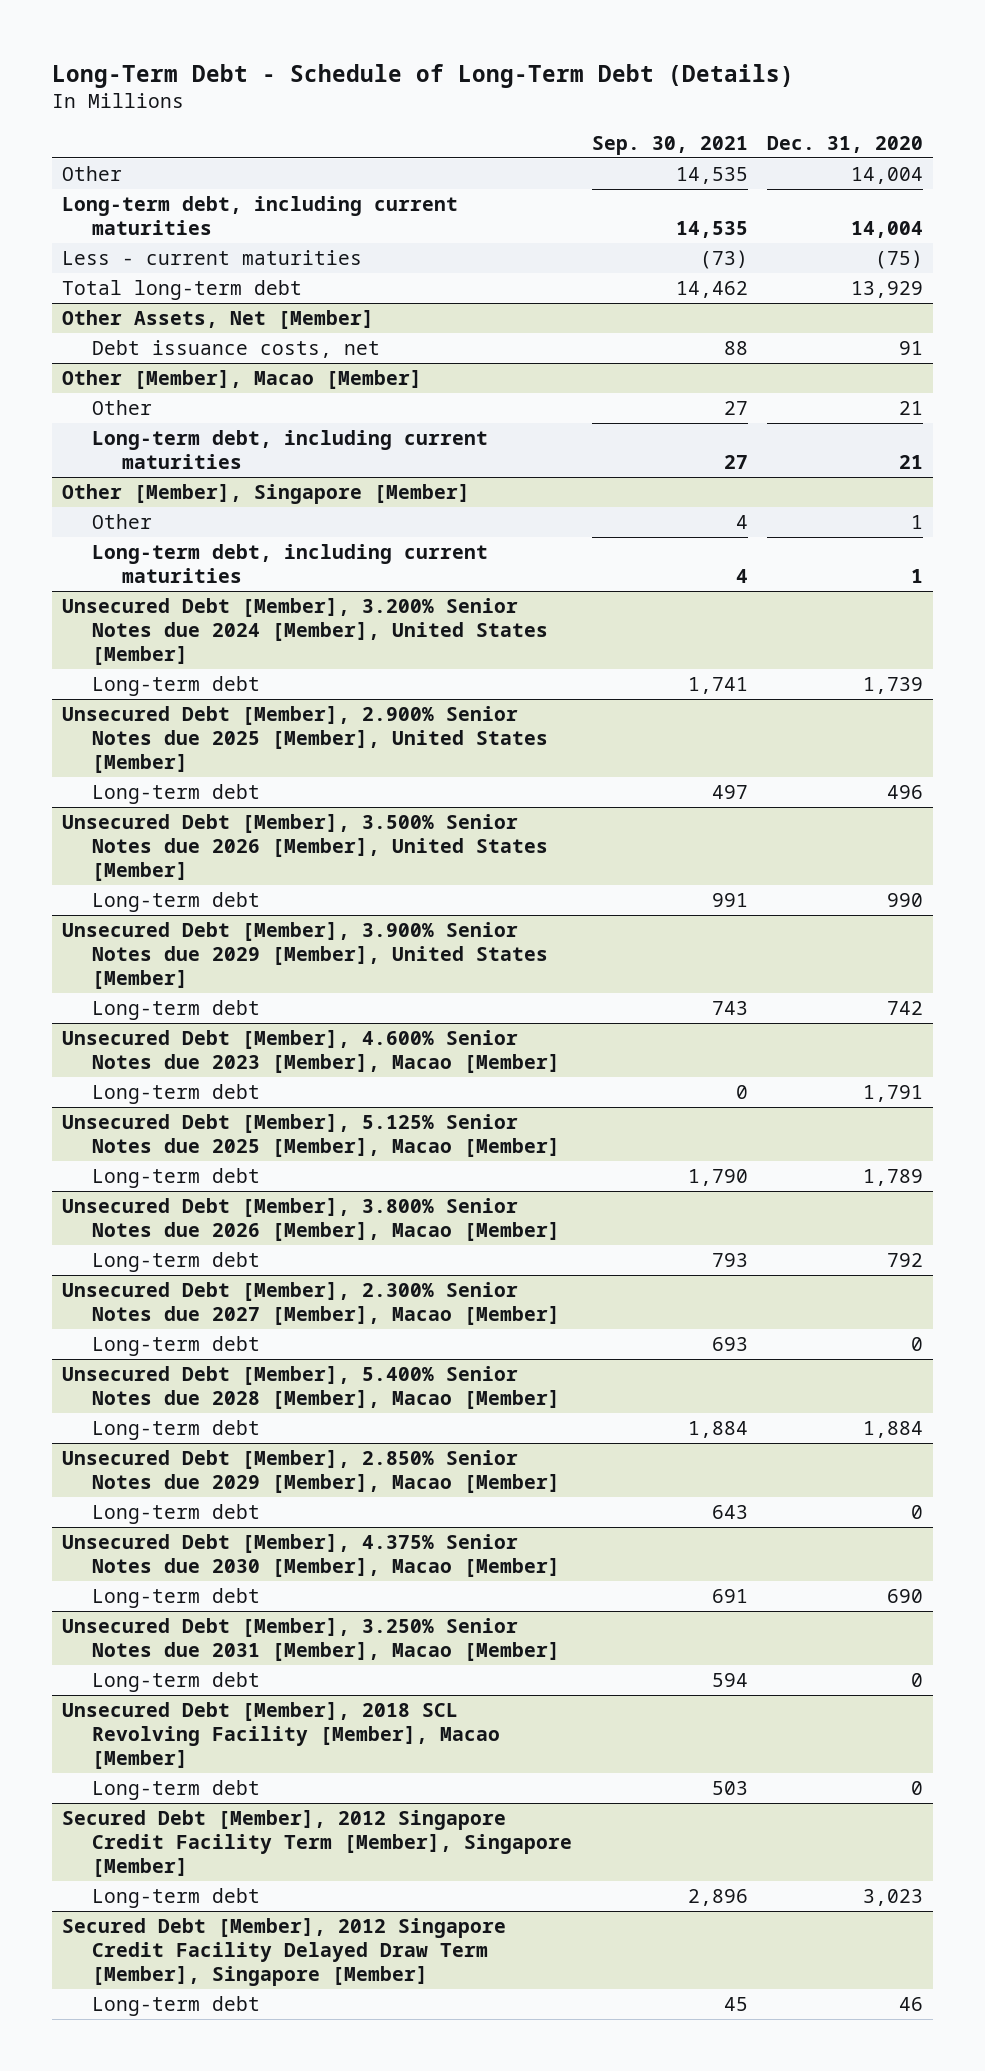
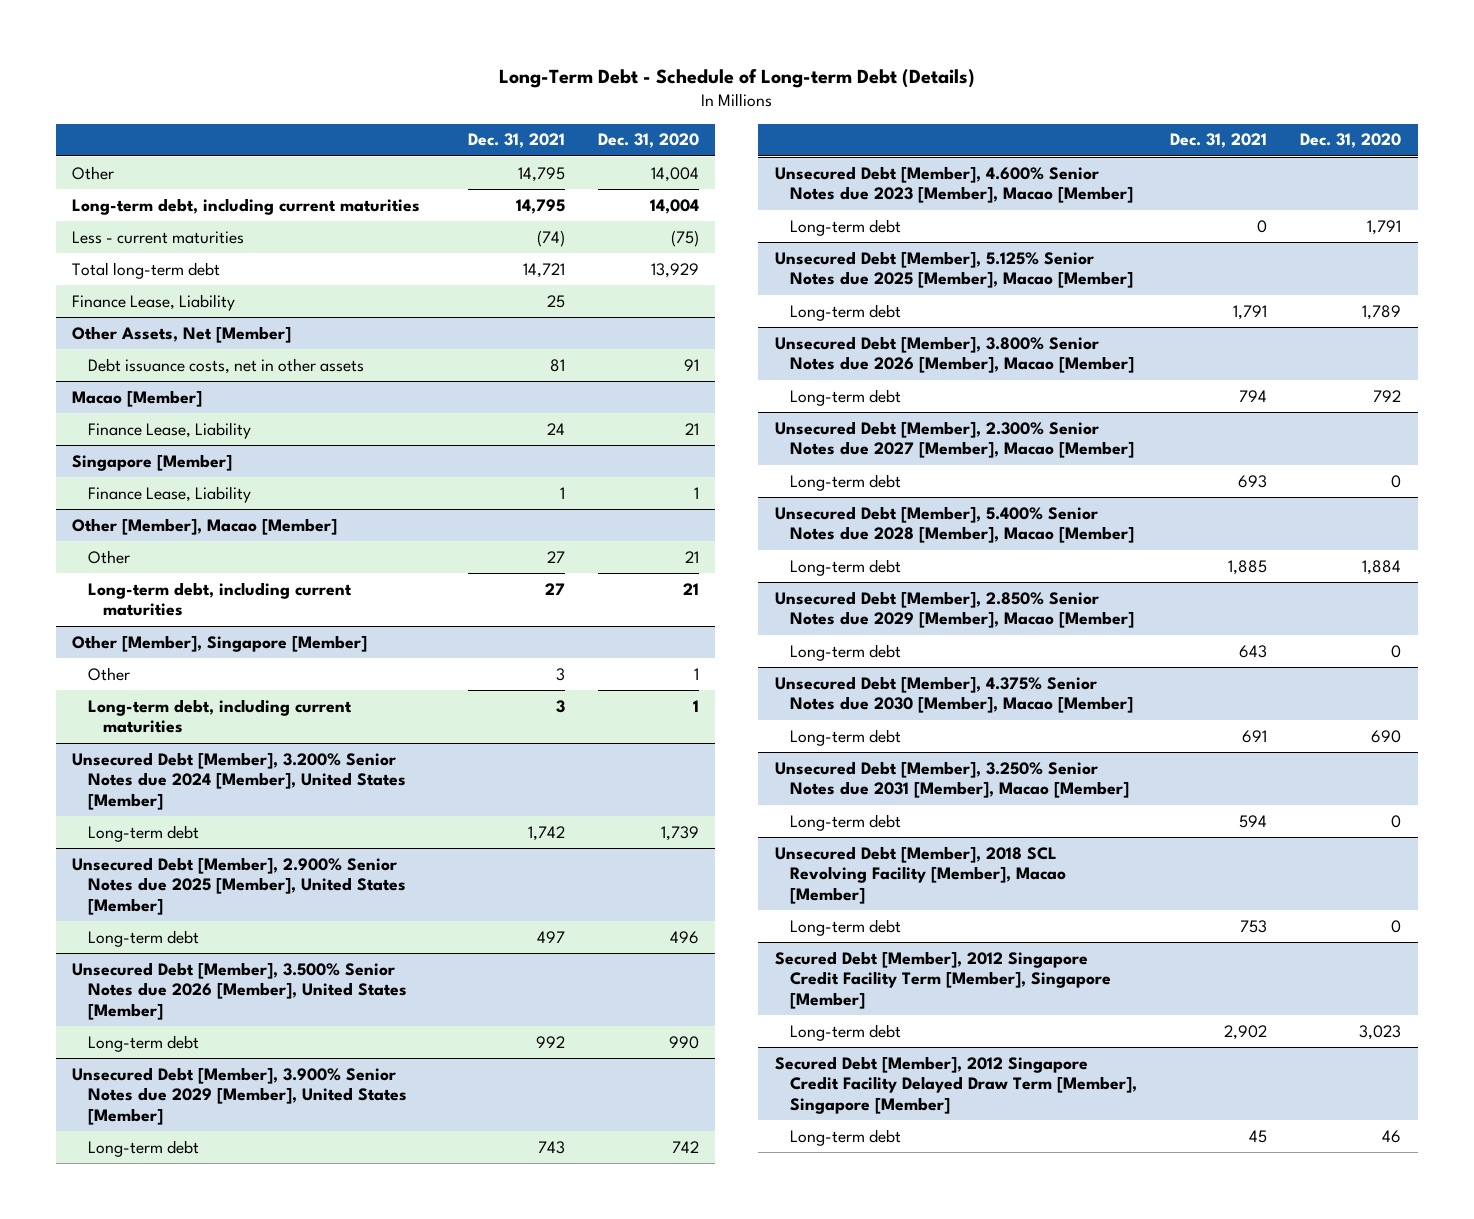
- Long-Term Debt - Schedule of Long-Term Debt (Details)
+ Long-Term Debt - Schedule of Long-term Debt (Details)
- | Sep. 30, 2021 | Dec. 31, 2020
+ | Dec. 31, 2021 | Dec. 31, 2020
+ Finance Lease, Liability | 25 |
@ Other Assets, Net [Member]
- Debt issuance costs, net | 88 | 91
+ Debt issuance costs, net in other assets | 81 | 91
+ Macao [Member]
+ Finance Lease, Liability | 24 | 21
+ Singapore [Member]
+ Finance Lease, Liability | 1 | 1

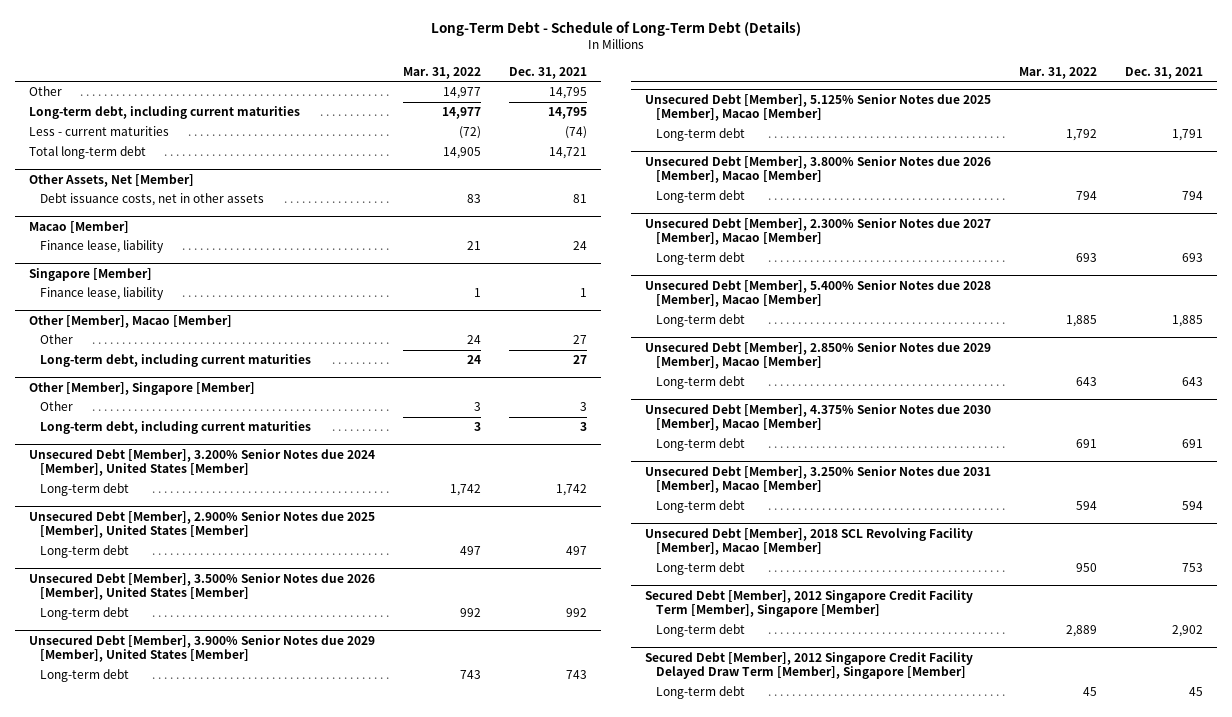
- Long-Term Debt - Schedule of Long-term Debt (Details)
+ Long-Term Debt - Schedule of Long-Term Debt (Details)
- | Dec. 31, 2021 | Dec. 31, 2020
+ | Mar. 31, 2022 | Dec. 31, 2021
- Finance Lease, Liability | 25 |
@ Macao [Member]
- Finance Lease, Liability | 24 | 21
+ Finance lease, liability | 21 | 24
@ Singapore [Member]
- Finance Lease, Liability | 1 | 1
+ Finance lease, liability | 1 | 1
- Unsecured Debt [Member], 4.600% Senior Notes due 2023 [Member], Macao [Member]
- Long-term debt | 0 | 1,791

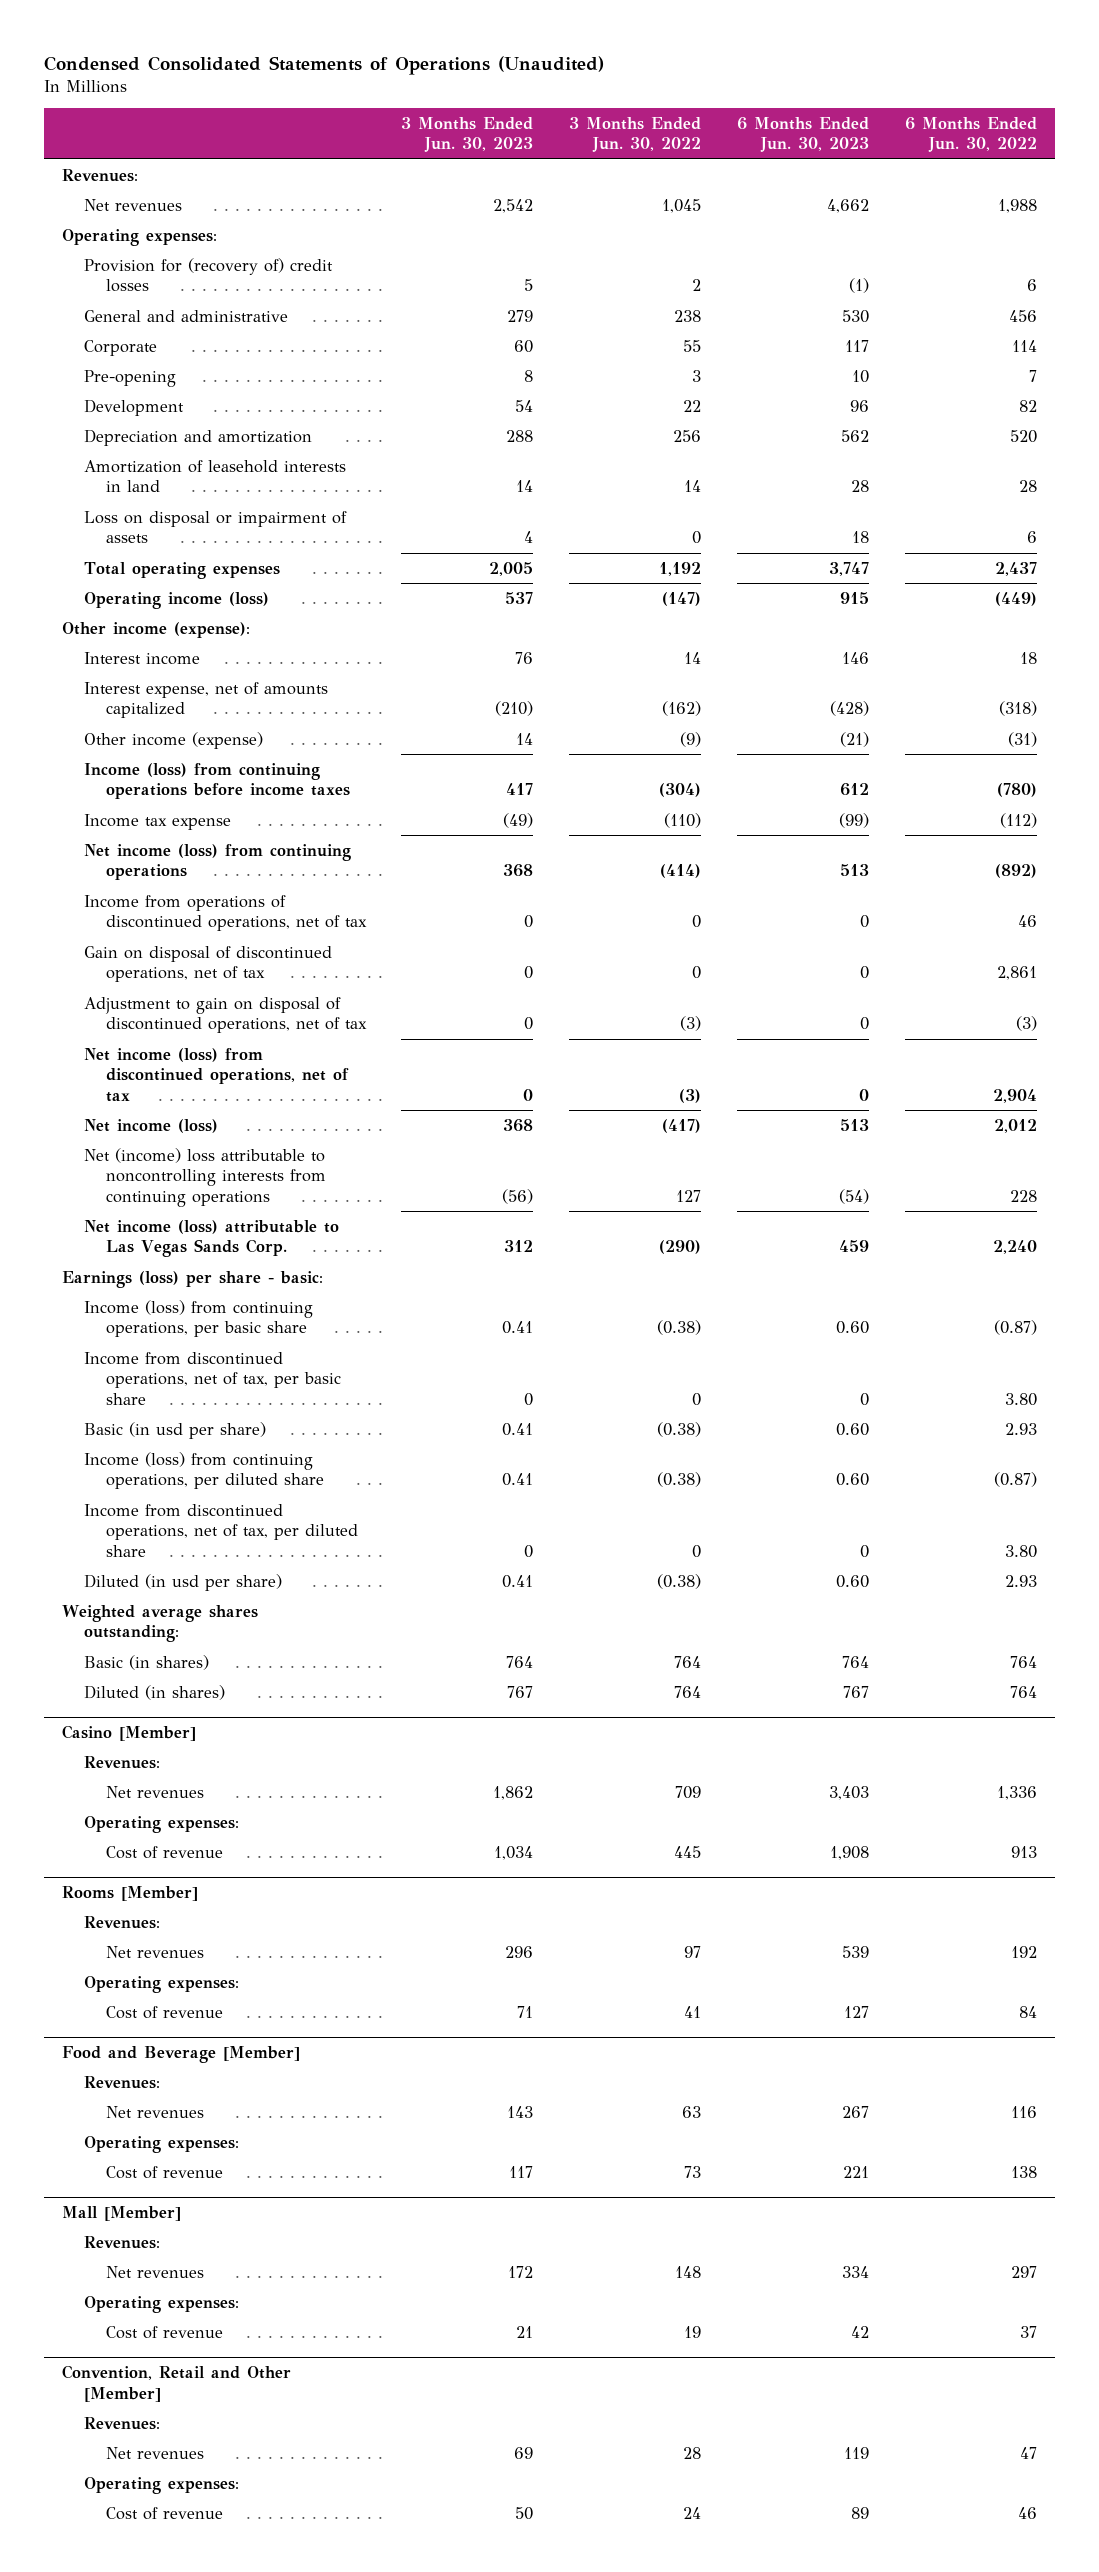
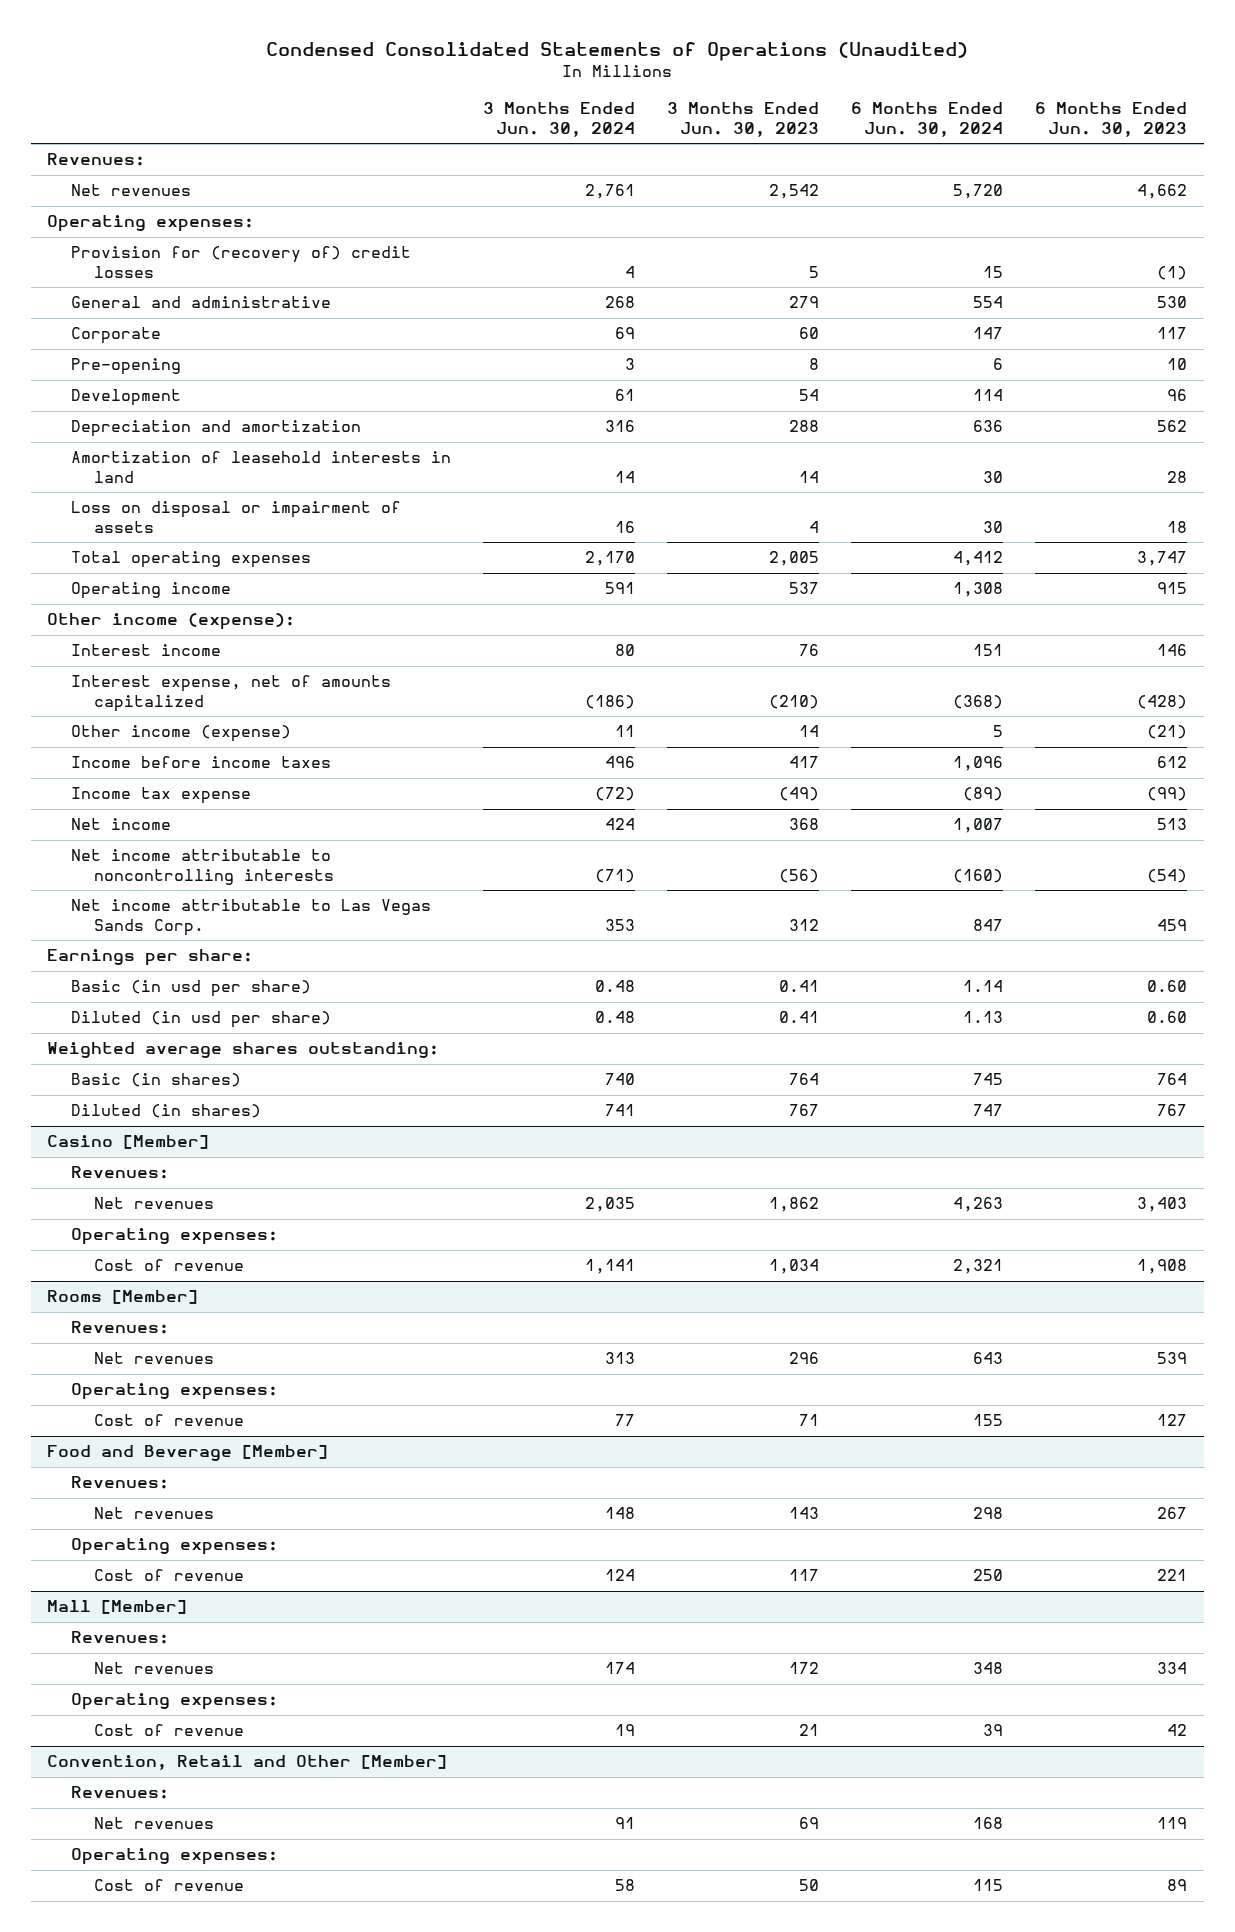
- | 3 Months Ended Jun. 30, 2023 | 3 Months Ended Jun. 30, 2022 | 6 Months Ended Jun. 30, 2023 | 6 Months Ended Jun. 30, 2022
+ | 3 Months Ended Jun. 30, 2024 | 3 Months Ended Jun. 30, 2023 | 6 Months Ended Jun. 30, 2024 | 6 Months Ended Jun. 30, 2023
- Operating income (loss) | 537 | (147) | 915 | (449)
+ Operating income | 591 | 537 | 1,308 | 915
- Income (loss) from continuing operations before income taxes | 417 | (304) | 612 | (780)
+ Income before income taxes | 496 | 417 | 1,096 | 612
- Net income (loss) from continuing operations | 368 | (414) | 513 | (892)
- Income from operations of discontinued operations, net of tax | 0 | 0 | 0 | 46
- Gain on disposal of discontinued operations, net of tax | 0 | 0 | 0 | 2,861
- Adjustment to gain on disposal of discontinued operations, net of tax | 0 | (3) | 0 | (3)
- Net income (loss) from discontinued operations, net of tax | 0 | (3) | 0 | 2,904
- Net income (loss) | 368 | (417) | 513 | 2,012
- Net (income) loss attributable to noncontrolling interests from continuing operations | (56) | 127 | (54) | 228
- Net income (loss) attributable to Las Vegas Sands Corp. | 312 | (290) | 459 | 2,240
- Earnings (loss) per share - basic:
- Income (loss) from continuing operations, per basic share | 0.41 | (0.38) | 0.60 | (0.87)
- Income from discontinued operations, net of tax, per basic share | 0 | 0 | 0 | 3.80
+ Net income | 424 | 368 | 1,007 | 513
+ Net income attributable to noncontrolling interests | (71) | (56) | (160) | (54)
+ Net income attributable to Las Vegas Sands Corp. | 353 | 312 | 847 | 459
+ Earnings per share:
- Income (loss) from continuing operations, per diluted share | 0.41 | (0.38) | 0.60 | (0.87)
- Income from discontinued operations, net of tax, per diluted share | 0 | 0 | 0 | 3.80

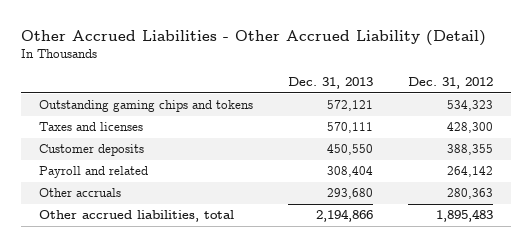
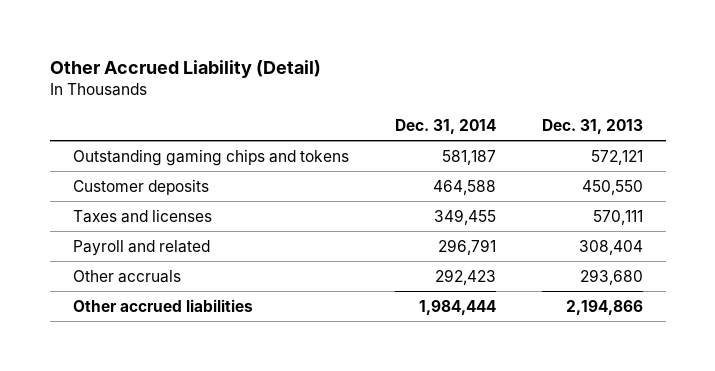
- Other Accrued Liabilities - Other Accrued Liability (Detail)
+ Other Accrued Liability (Detail)
- | Dec. 31, 2013 | Dec. 31, 2012
+ | Dec. 31, 2014 | Dec. 31, 2013
moved down: Taxes and licenses | 349,455 | 570,111
- Other accrued liabilities, total | 2,194,866 | 1,895,483
+ Other accrued liabilities | 1,984,444 | 2,194,866

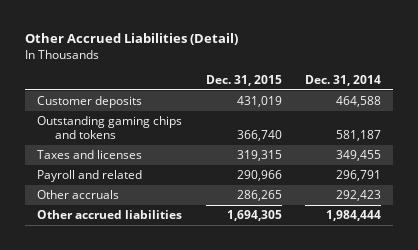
- Other Accrued Liability (Detail)
+ Other Accrued Liabilities (Detail)
- | Dec. 31, 2014 | Dec. 31, 2013
+ | Dec. 31, 2015 | Dec. 31, 2014
moved down: Outstanding gaming chips and tokens | 366,740 | 581,187

